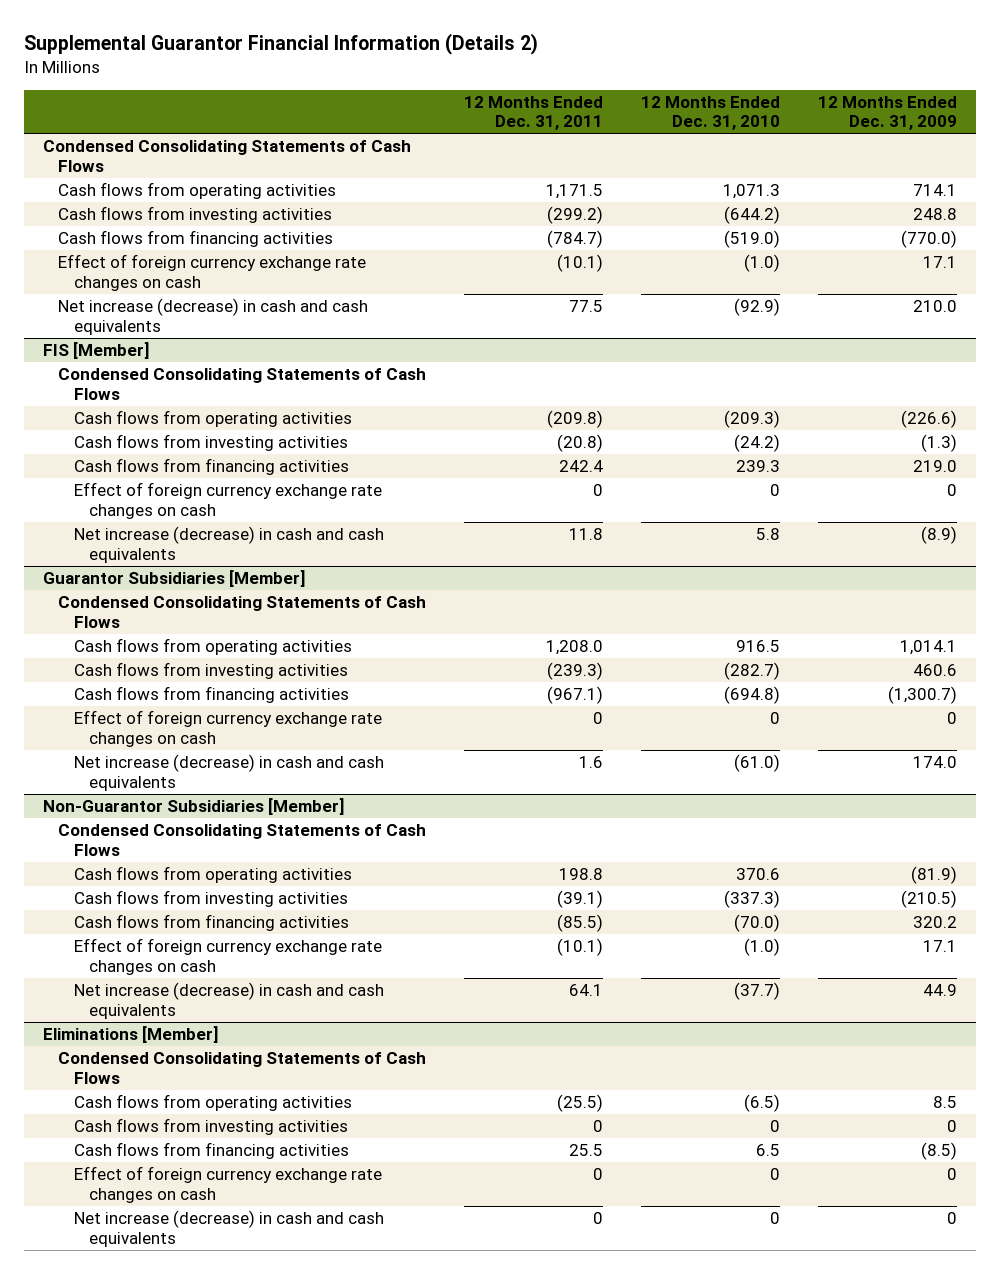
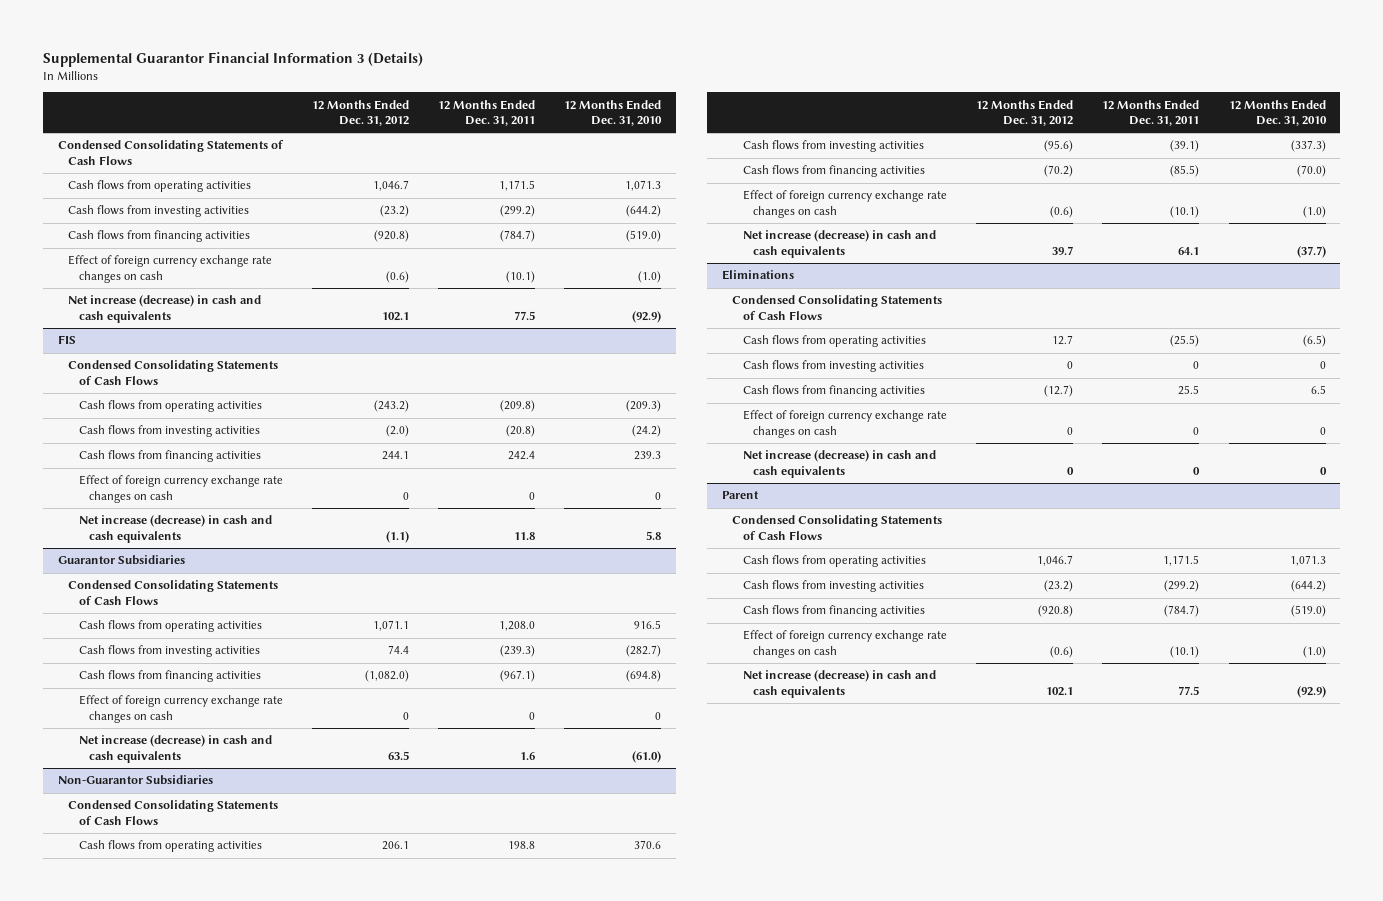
- Supplemental Guarantor Financial Information (Details 2)
+ Supplemental Guarantor Financial Information 3 (Details)
- | 12 Months Ended Dec. 31, 2011 | 12 Months Ended Dec. 31, 2010 | 12 Months Ended Dec. 31, 2009
+ | 12 Months Ended Dec. 31, 2012 | 12 Months Ended Dec. 31, 2011 | 12 Months Ended Dec. 31, 2010
- FIS [Member]
+ FIS
- Guarantor Subsidiaries [Member]
+ Guarantor Subsidiaries
- Non-Guarantor Subsidiaries [Member]
+ Non-Guarantor Subsidiaries
- Eliminations [Member]
+ Eliminations
+ Parent
+ Condensed Consolidating Statements of Cash Flows
+ Cash flows from operating activities | 1,046.7 | 1,171.5 | 1,071.3
+ Cash flows from investing activities | (23.2) | (299.2) | (644.2)
+ Cash flows from financing activities | (920.8) | (784.7) | (519.0)
+ Effect of foreign currency exchange rate changes on cash | (0.6) | (10.1) | (1.0)
+ Net increase (decrease) in cash and cash equivalents | 102.1 | 77.5 | (92.9)

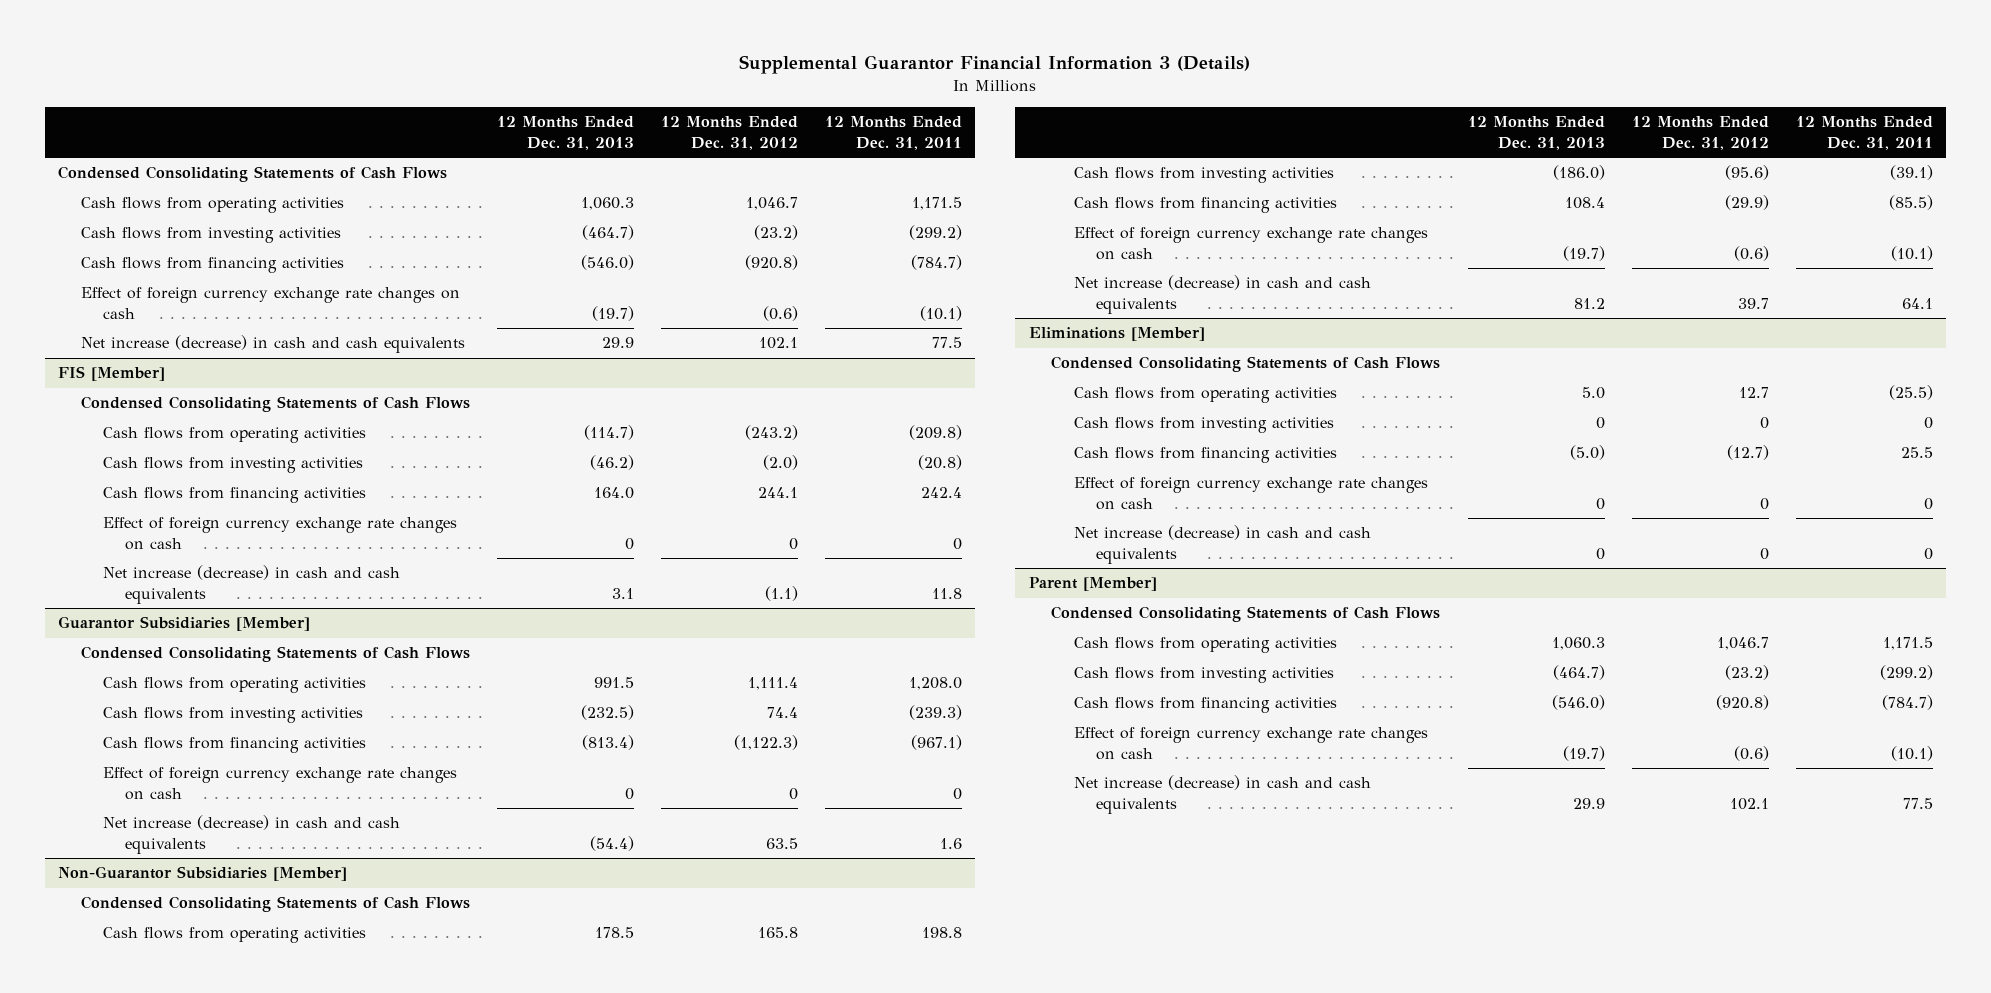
- | 12 Months Ended Dec. 31, 2012 | 12 Months Ended Dec. 31, 2011 | 12 Months Ended Dec. 31, 2010
+ | 12 Months Ended Dec. 31, 2013 | 12 Months Ended Dec. 31, 2012 | 12 Months Ended Dec. 31, 2011
- FIS
+ FIS [Member]
- Guarantor Subsidiaries
+ Guarantor Subsidiaries [Member]
- Cash flows from operating activities | 1,071.1 | 1,208.0 | 916.5
+ Cash flows from operating activities | 991.5 | 1,111.4 | 1,208.0
- Cash flows from financing activities | (1,082.0) | (967.1) | (694.8)
+ Cash flows from financing activities | (813.4) | (1,122.3) | (967.1)
- Non-Guarantor Subsidiaries
+ Non-Guarantor Subsidiaries [Member]
- Cash flows from operating activities | 206.1 | 198.8 | 370.6
+ Cash flows from operating activities | 178.5 | 165.8 | 198.8
- Cash flows from financing activities | (70.2) | (85.5) | (70.0)
+ Cash flows from financing activities | 108.4 | (29.9) | (85.5)
- Eliminations
+ Eliminations [Member]
- Parent
+ Parent [Member]

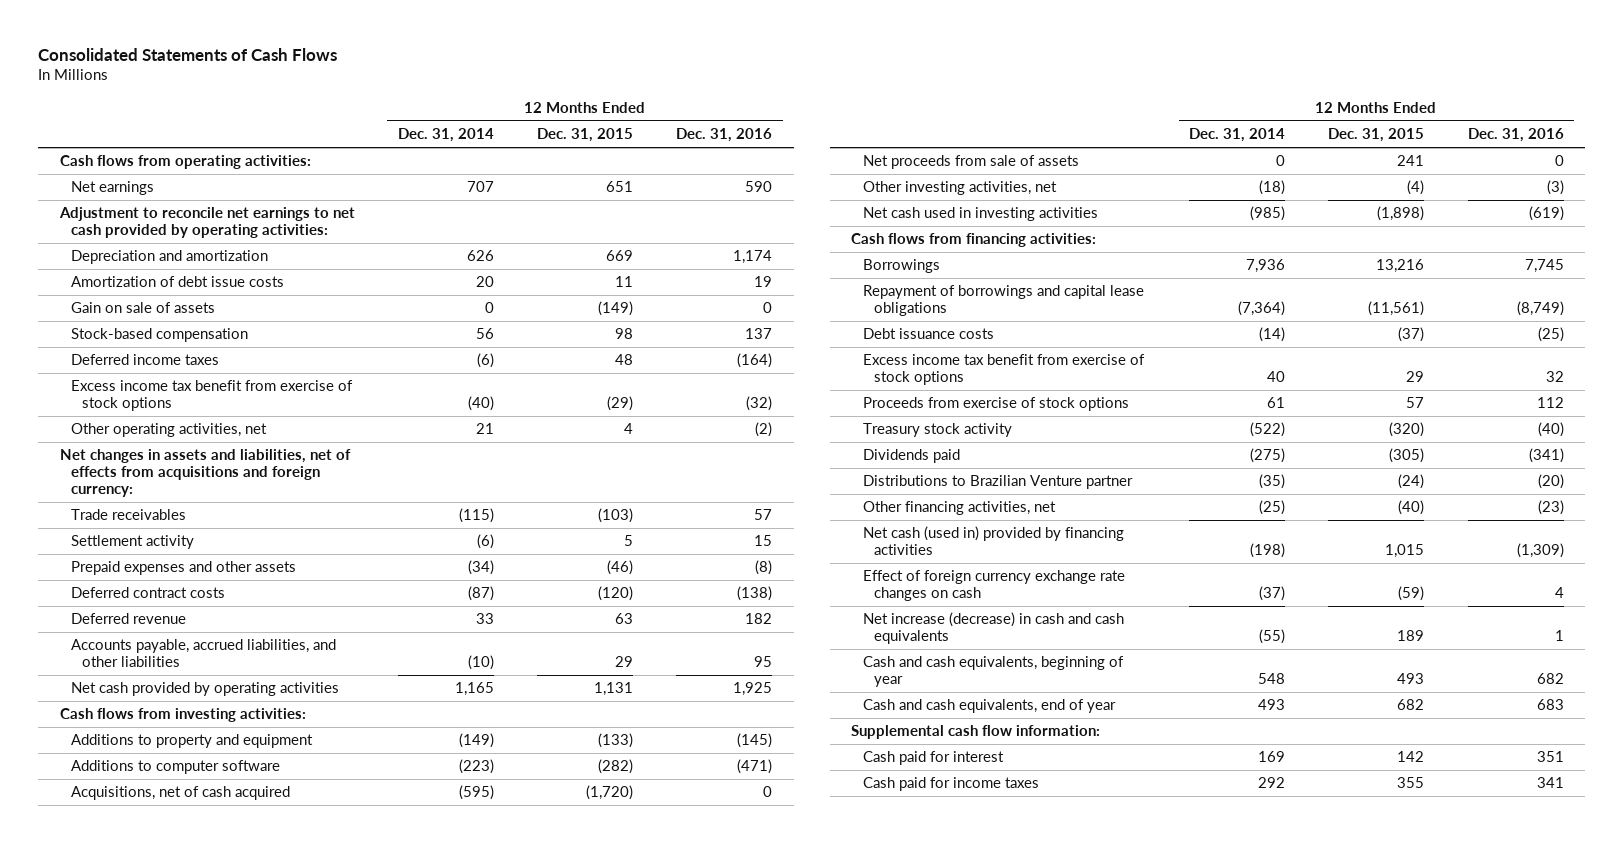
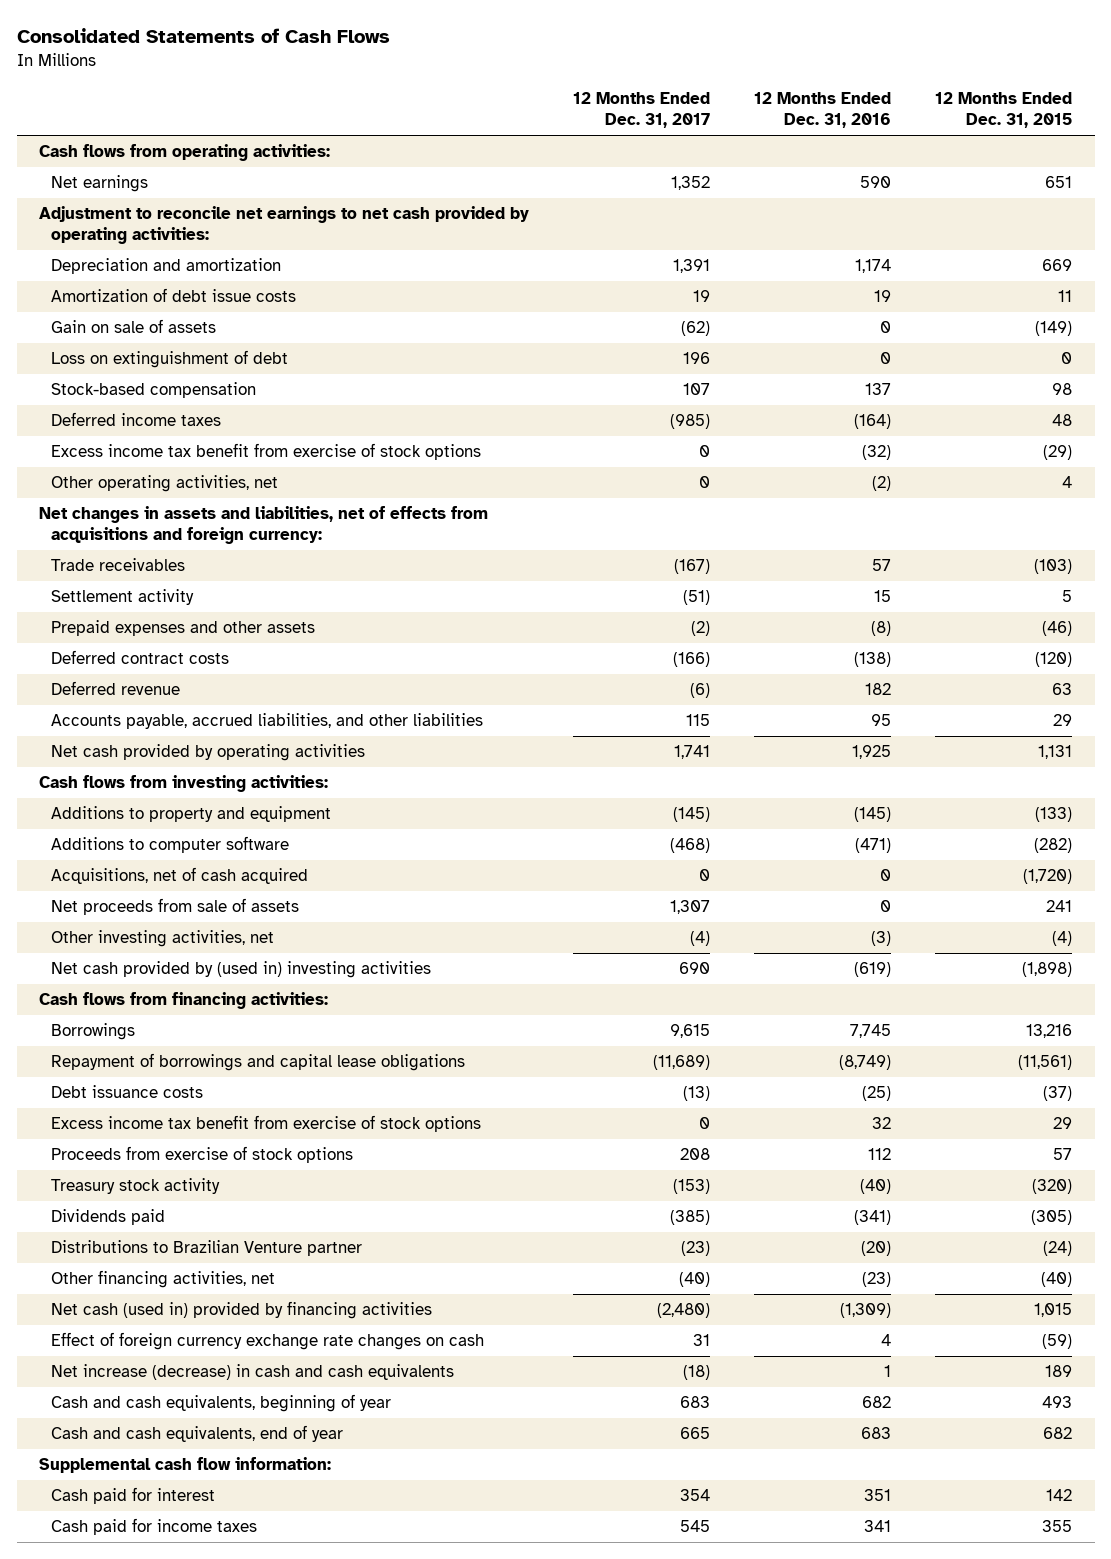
- | 12 Months Ended Dec. 31, 2014 | 12 Months Ended Dec. 31, 2015 | 12 Months Ended Dec. 31, 2016
+ | 12 Months Ended Dec. 31, 2017 | 12 Months Ended Dec. 31, 2016 | 12 Months Ended Dec. 31, 2015
+ Loss on extinguishment of debt | 196 | 0 | 0
- Net cash used in investing activities | (985) | (1,898) | (619)
+ Net cash provided by (used in) investing activities | 690 | (619) | (1,898)

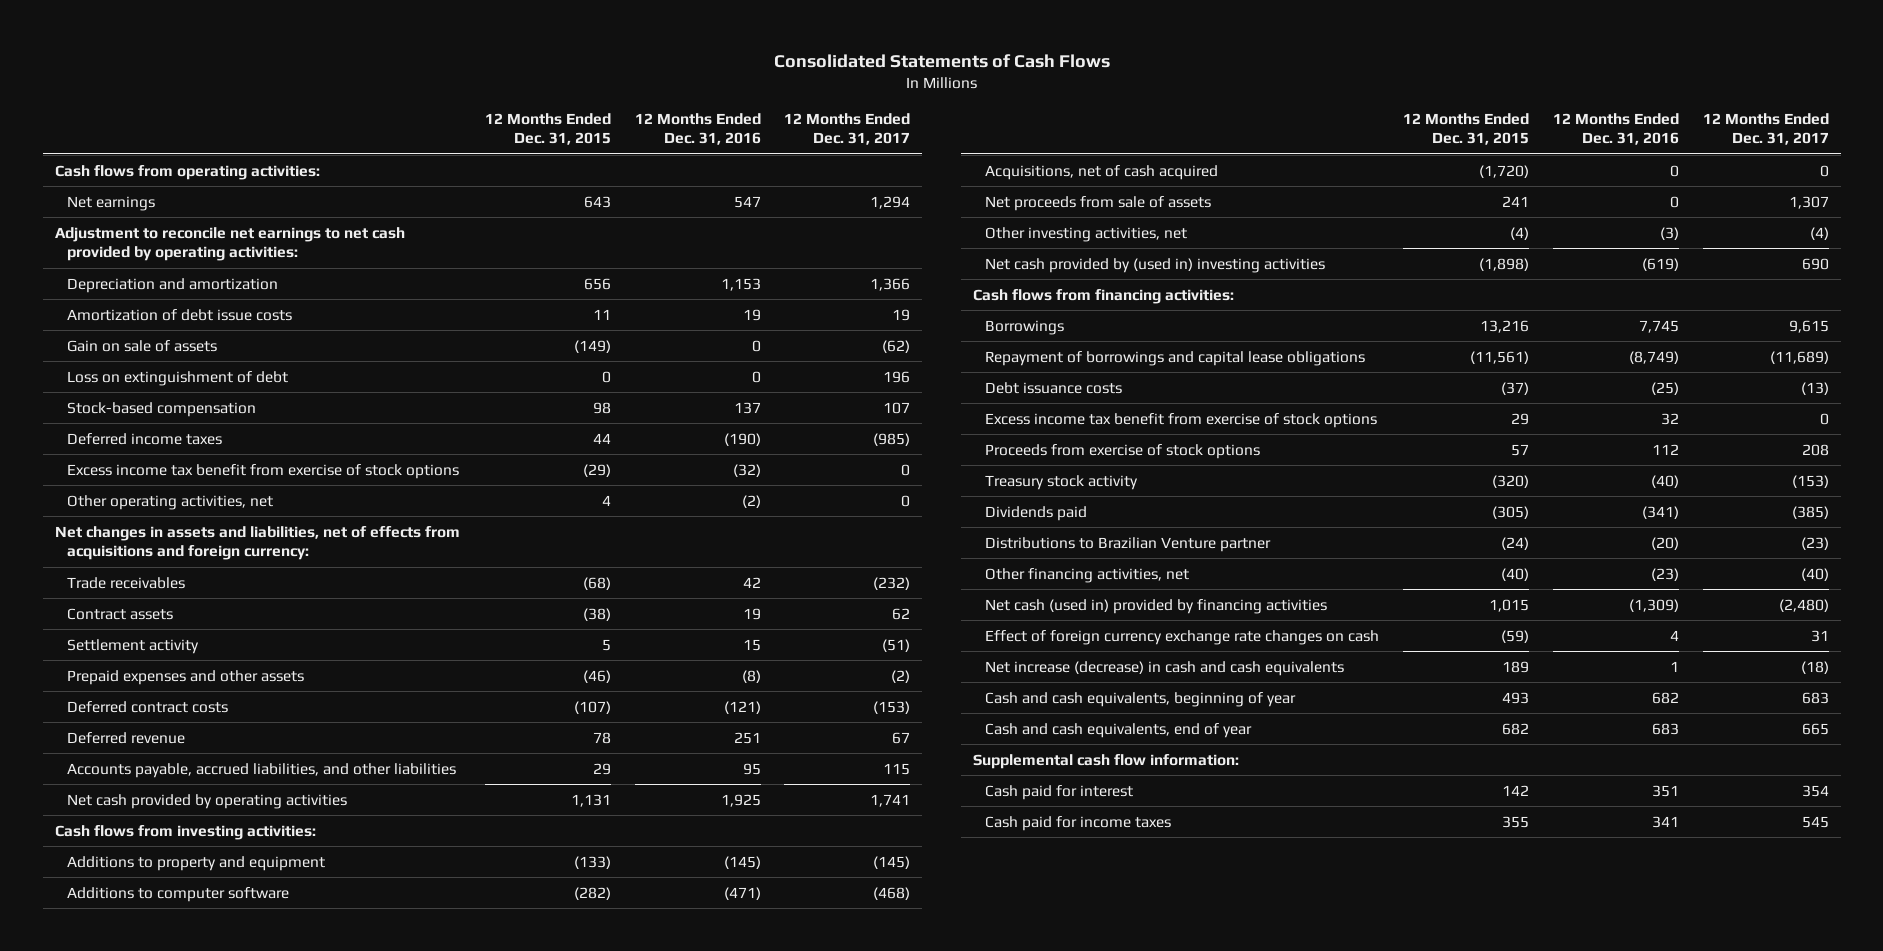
- | 12 Months Ended Dec. 31, 2017 | 12 Months Ended Dec. 31, 2016 | 12 Months Ended Dec. 31, 2015
+ | 12 Months Ended Dec. 31, 2015 | 12 Months Ended Dec. 31, 2016 | 12 Months Ended Dec. 31, 2017
- Net earnings | 1,352 | 590 | 651
+ Net earnings | 643 | 547 | 1,294
- Depreciation and amortization | 1,391 | 1,174 | 669
+ Depreciation and amortization | 656 | 1,153 | 1,366
- Deferred income taxes | (985) | (164) | 48
+ Deferred income taxes | 44 | (190) | (985)
- Trade receivables | (167) | 57 | (103)
+ Trade receivables | (68) | 42 | (232)
+ Contract assets | (38) | 19 | 62
- Deferred contract costs | (166) | (138) | (120)
- Deferred revenue | (6) | 182 | 63
+ Deferred contract costs | (107) | (121) | (153)
+ Deferred revenue | 78 | 251 | 67

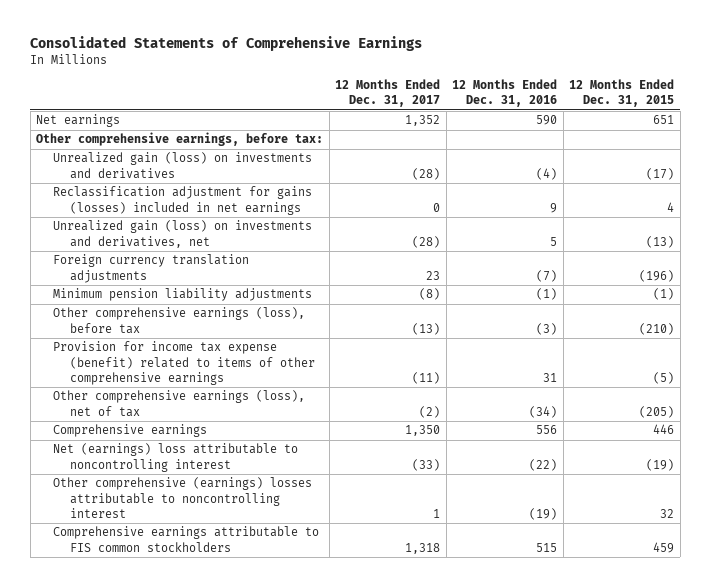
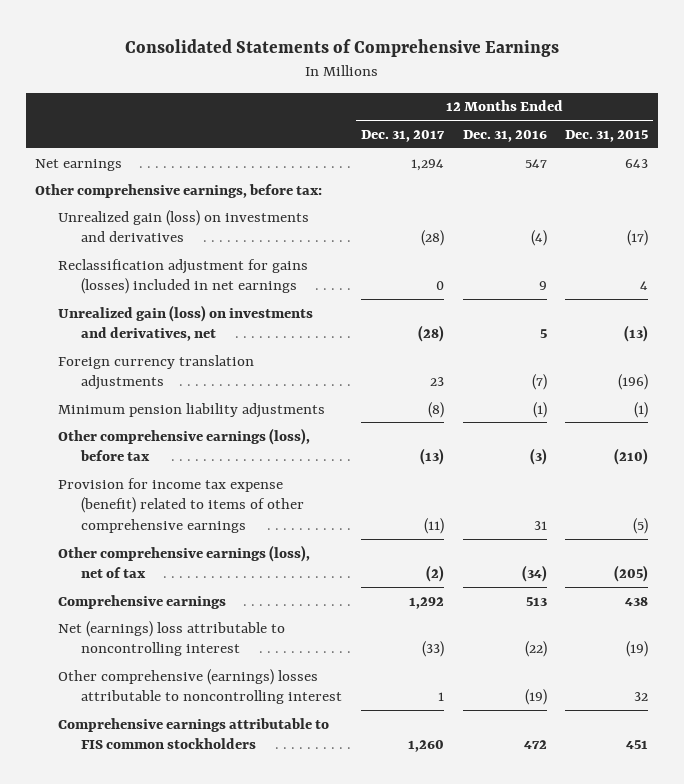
- Net earnings | 1,352 | 590 | 651
+ Net earnings | 1,294 | 547 | 643
- Comprehensive earnings | 1,350 | 556 | 446
+ Comprehensive earnings | 1,292 | 513 | 438
- Comprehensive earnings attributable to FIS common stockholders | 1,318 | 515 | 459
+ Comprehensive earnings attributable to FIS common stockholders | 1,260 | 472 | 451

